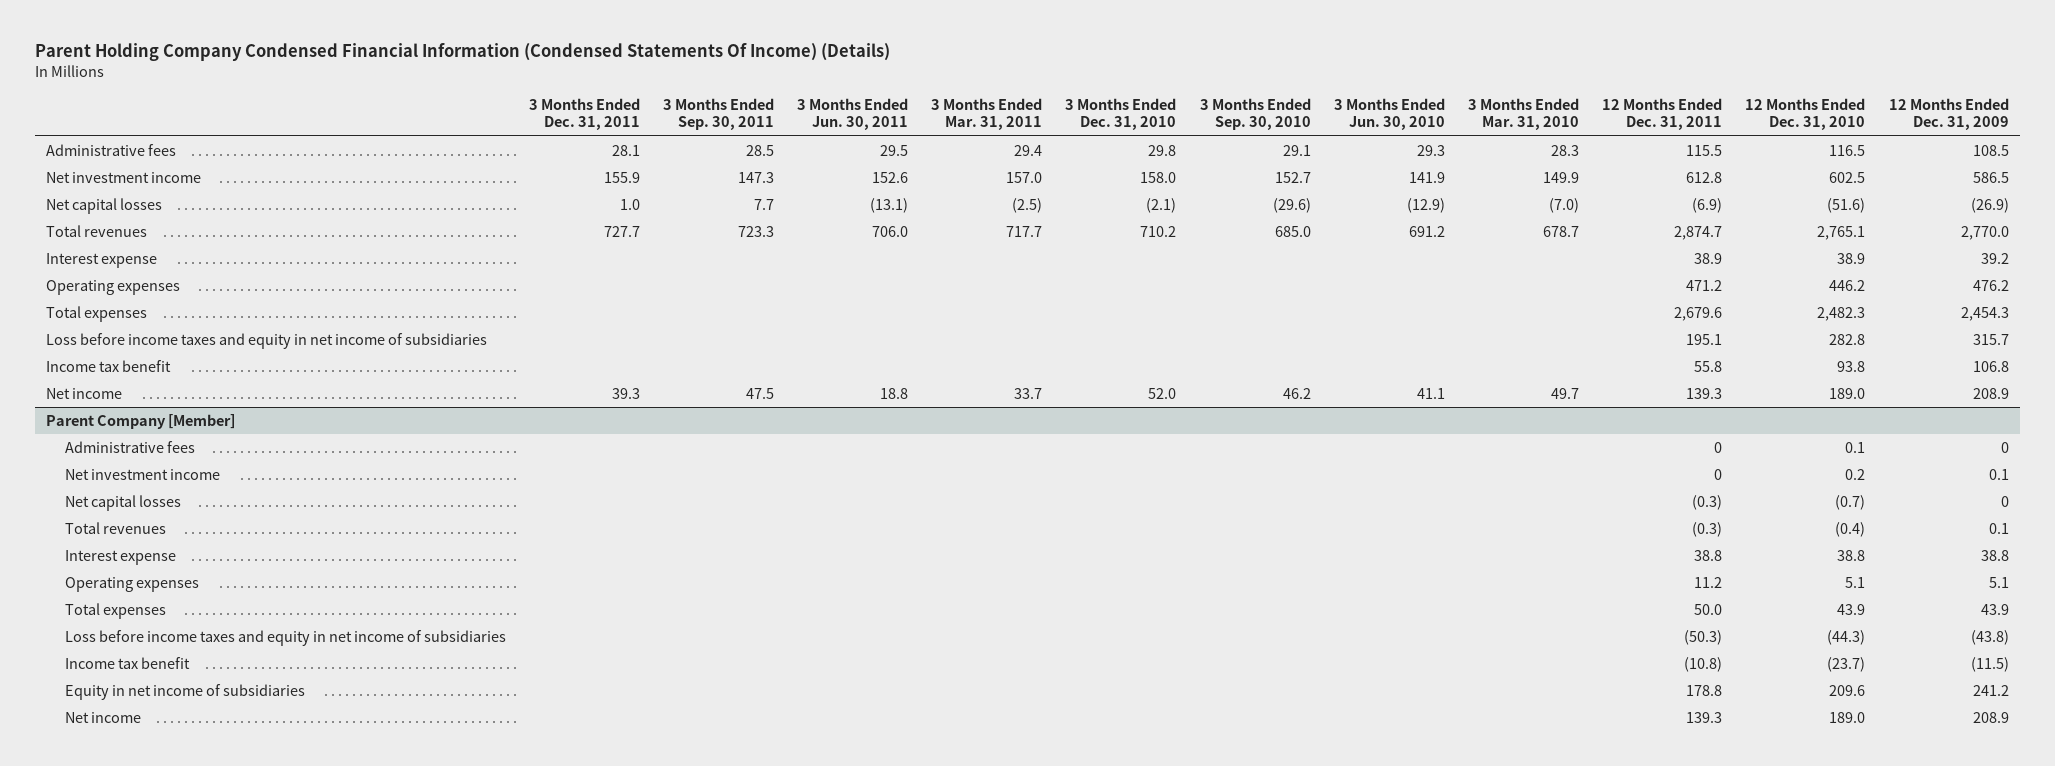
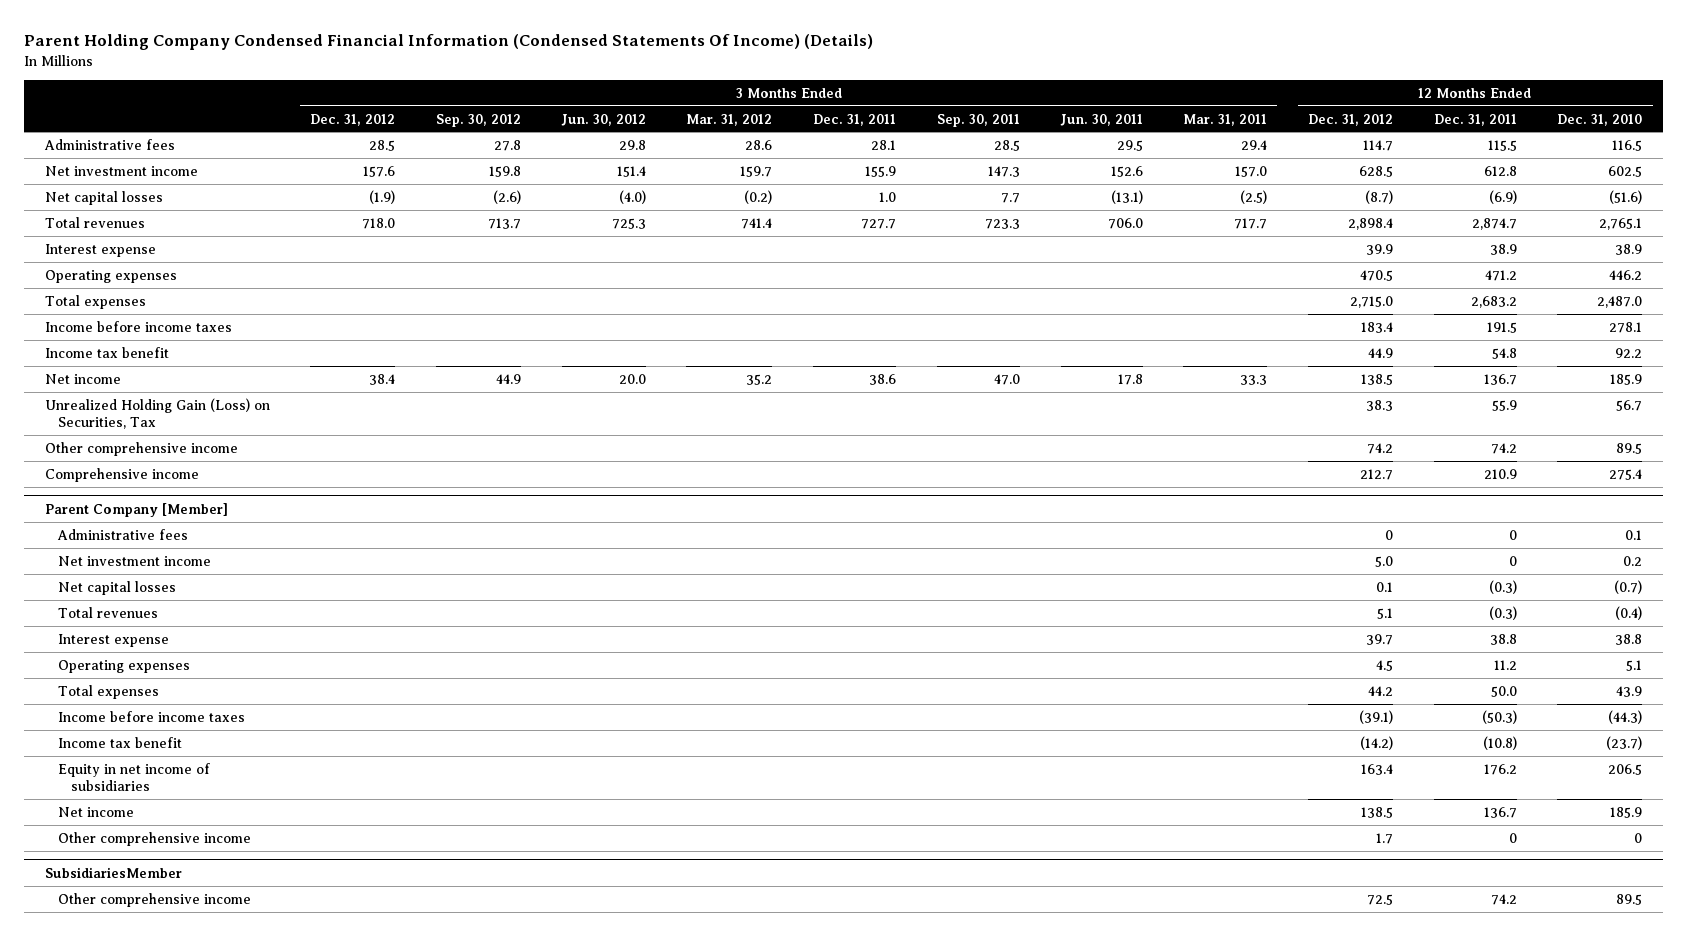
- | 3 Months Ended Dec. 31, 2011 | 3 Months Ended Sep. 30, 2011 | 3 Months Ended Jun. 30, 2011 | 3 Months Ended Mar. 31, 2011 | 3 Months Ended Dec. 31, 2010 | 3 Months Ended Sep. 30, 2010 | 3 Months Ended Jun. 30, 2010 | 3 Months Ended Mar. 31, 2010 | 12 Months Ended Dec. 31, 2011 | 12 Months Ended Dec. 31, 2010 | 12 Months Ended Dec. 31, 2009
+ | 3 Months Ended Dec. 31, 2012 | 3 Months Ended Sep. 30, 2012 | 3 Months Ended Jun. 30, 2012 | 3 Months Ended Mar. 31, 2012 | 3 Months Ended Dec. 31, 2011 | 3 Months Ended Sep. 30, 2011 | 3 Months Ended Jun. 30, 2011 | 3 Months Ended Mar. 31, 2011 | 12 Months Ended Dec. 31, 2012 | 12 Months Ended Dec. 31, 2011 | 12 Months Ended Dec. 31, 2010
- Total expenses | | | | | | | | | 2,679.6 | 2,482.3 | 2,454.3
- Loss before income taxes and equity in net income of subsidiaries | | | | | | | | | 195.1 | 282.8 | 315.7
- Income tax benefit | | | | | | | | | 55.8 | 93.8 | 106.8
- Net income | 39.3 | 47.5 | 18.8 | 33.7 | 52.0 | 46.2 | 41.1 | 49.7 | 139.3 | 189.0 | 208.9
+ Total expenses | | | | | | | | | 2,715.0 | 2,683.2 | 2,487.0
+ Income before income taxes | | | | | | | | | 183.4 | 191.5 | 278.1
+ Income tax benefit | | | | | | | | | 44.9 | 54.8 | 92.2
+ Net income | 38.4 | 44.9 | 20.0 | 35.2 | 38.6 | 47.0 | 17.8 | 33.3 | 138.5 | 136.7 | 185.9
+ Unrealized Holding Gain (Loss) on Securities, Tax | | | | | | | | | 38.3 | 55.9 | 56.7
+ Other comprehensive income | | | | | | | | | 74.2 | 74.2 | 89.5
+ Comprehensive income | | | | | | | | | 212.7 | 210.9 | 275.4
@ Parent Company [Member]
- Loss before income taxes and equity in net income of subsidiaries | | | | | | | | | (50.3) | (44.3) | (43.8)
+ Income before income taxes | | | | | | | | | (39.1) | (50.3) | (44.3)
- Equity in net income of subsidiaries | | | | | | | | | 178.8 | 209.6 | 241.2
- Net income | | | | | | | | | 139.3 | 189.0 | 208.9
+ Equity in net income of subsidiaries | | | | | | | | | 163.4 | 176.2 | 206.5
+ Net income | | | | | | | | | 138.5 | 136.7 | 185.9
+ Other comprehensive income | | | | | | | | | 1.7 | 0 | 0
+ SubsidiariesMember
+ Other comprehensive income | | | | | | | | | 72.5 | 74.2 | 89.5

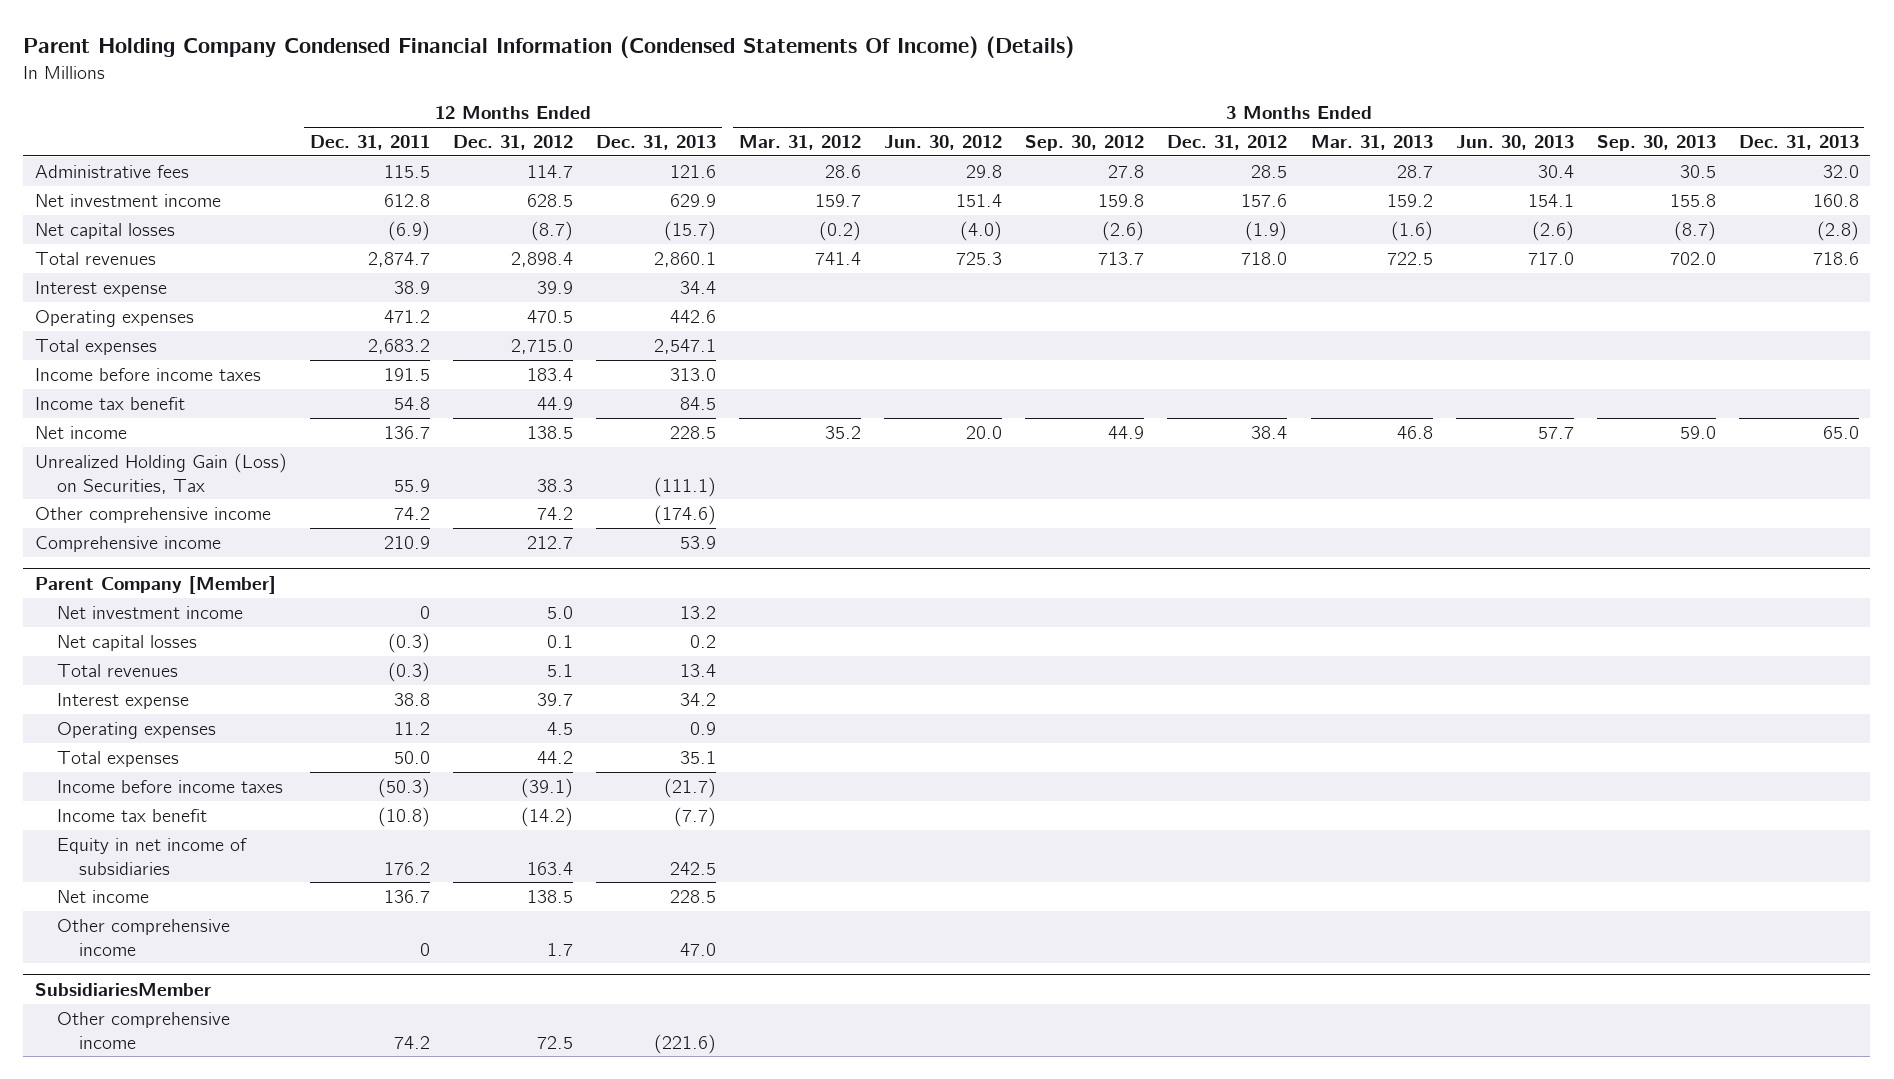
- | 3 Months Ended Dec. 31, 2012 | 3 Months Ended Sep. 30, 2012 | 3 Months Ended Jun. 30, 2012 | 3 Months Ended Mar. 31, 2012 | 3 Months Ended Dec. 31, 2011 | 3 Months Ended Sep. 30, 2011 | 3 Months Ended Jun. 30, 2011 | 3 Months Ended Mar. 31, 2011 | 12 Months Ended Dec. 31, 2012 | 12 Months Ended Dec. 31, 2011 | 12 Months Ended Dec. 31, 2010
+ | 12 Months Ended Dec. 31, 2011 | 12 Months Ended Dec. 31, 2012 | 12 Months Ended Dec. 31, 2013 | 3 Months Ended Mar. 31, 2012 | 3 Months Ended Jun. 30, 2012 | 3 Months Ended Sep. 30, 2012 | 3 Months Ended Dec. 31, 2012 | 3 Months Ended Mar. 31, 2013 | 3 Months Ended Jun. 30, 2013 | 3 Months Ended Sep. 30, 2013 | 3 Months Ended Dec. 31, 2013
@ Parent Company [Member]
- Administrative fees | | | | | | | | | 0 | 0 | 0.1

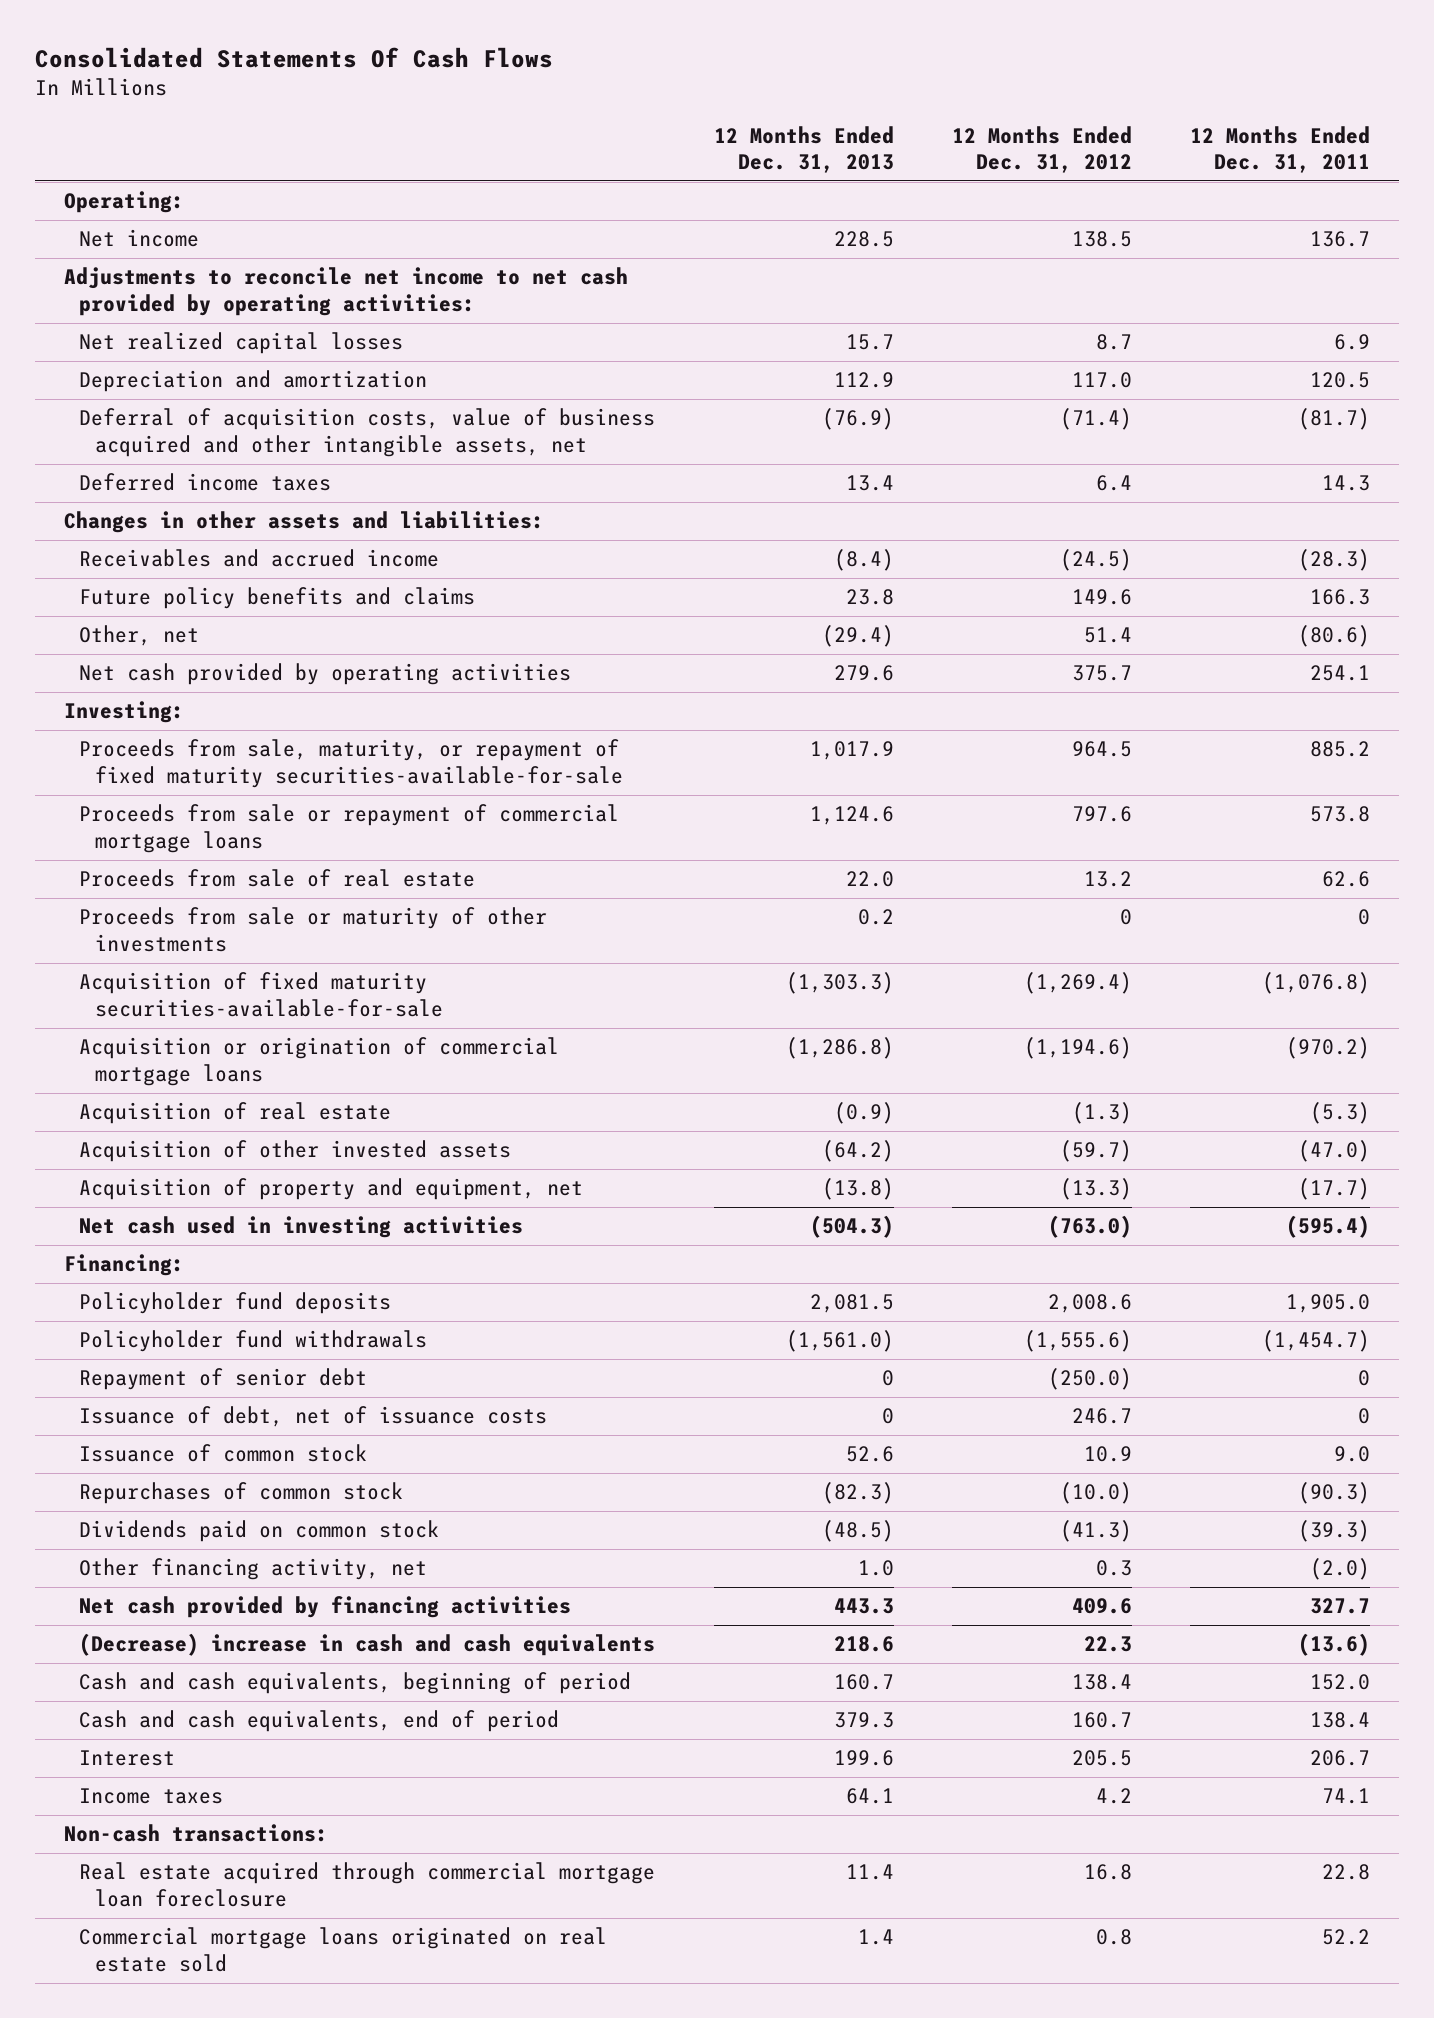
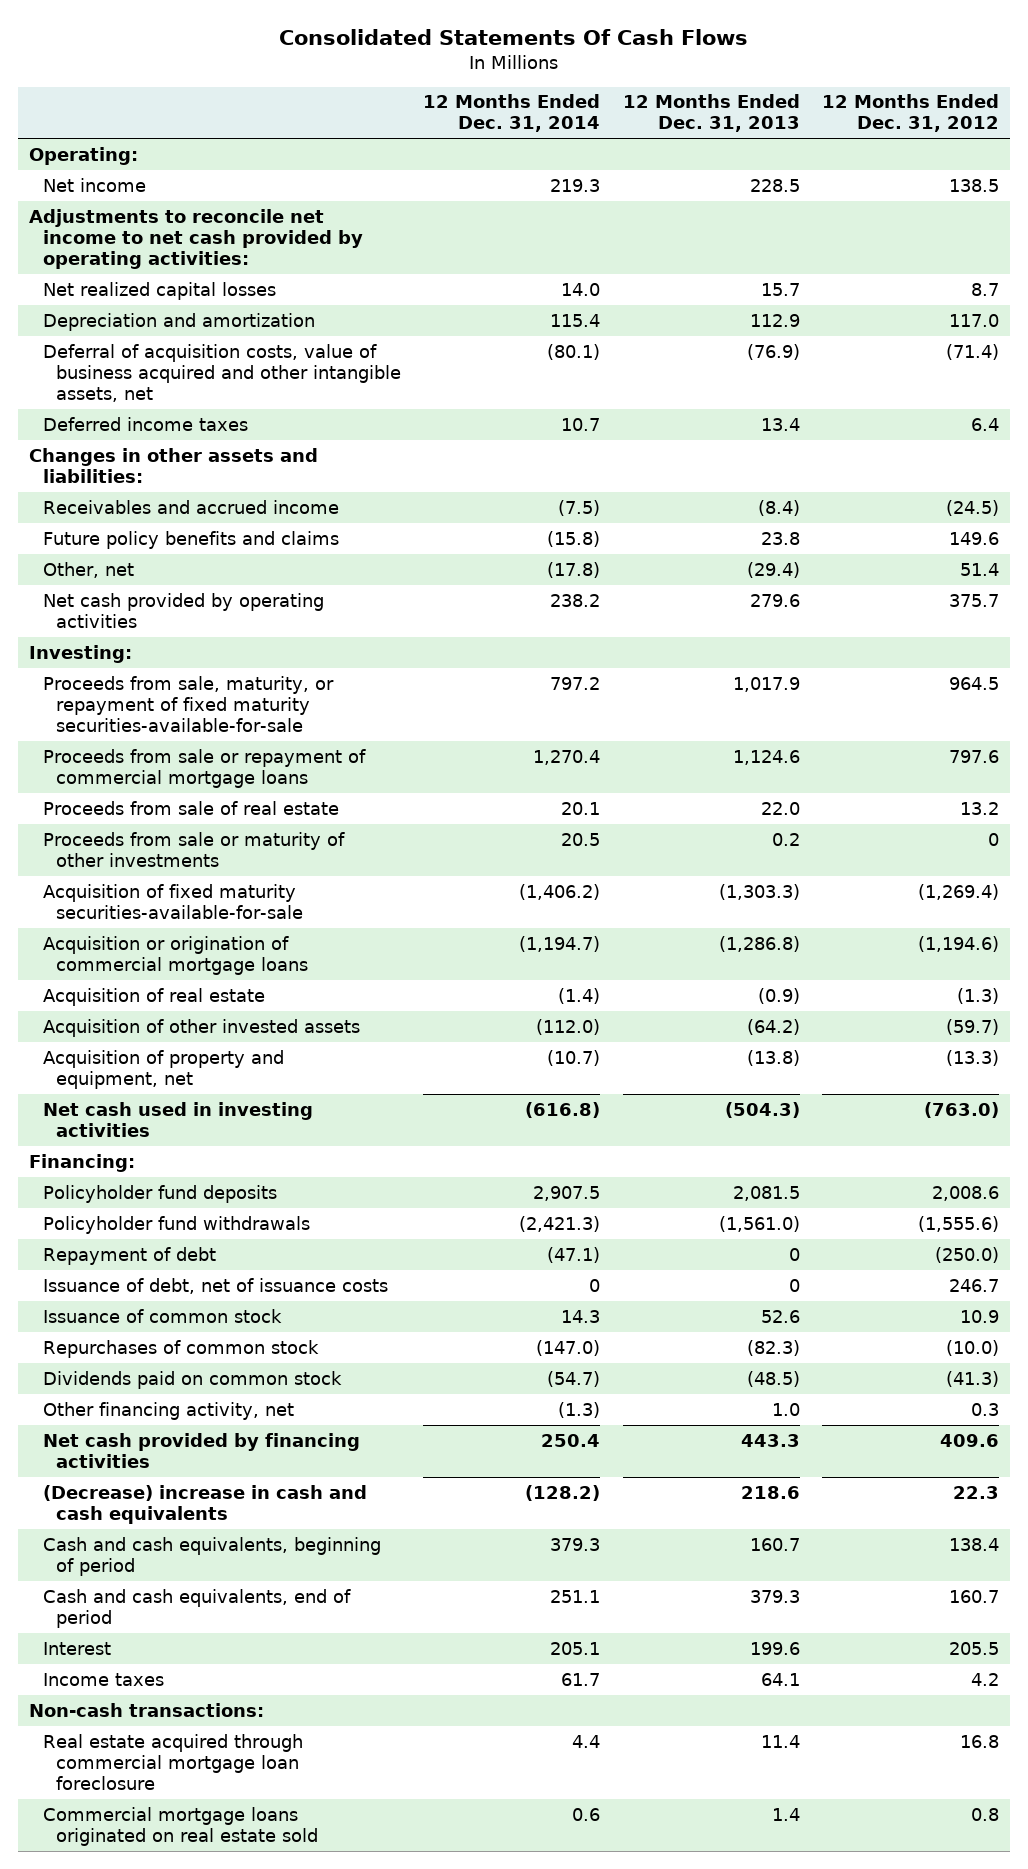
- | 12 Months Ended Dec. 31, 2013 | 12 Months Ended Dec. 31, 2012 | 12 Months Ended Dec. 31, 2011
+ | 12 Months Ended Dec. 31, 2014 | 12 Months Ended Dec. 31, 2013 | 12 Months Ended Dec. 31, 2012
- Repayment of senior debt | 0 | (250.0) | 0
+ Repayment of debt | (47.1) | 0 | (250.0)

